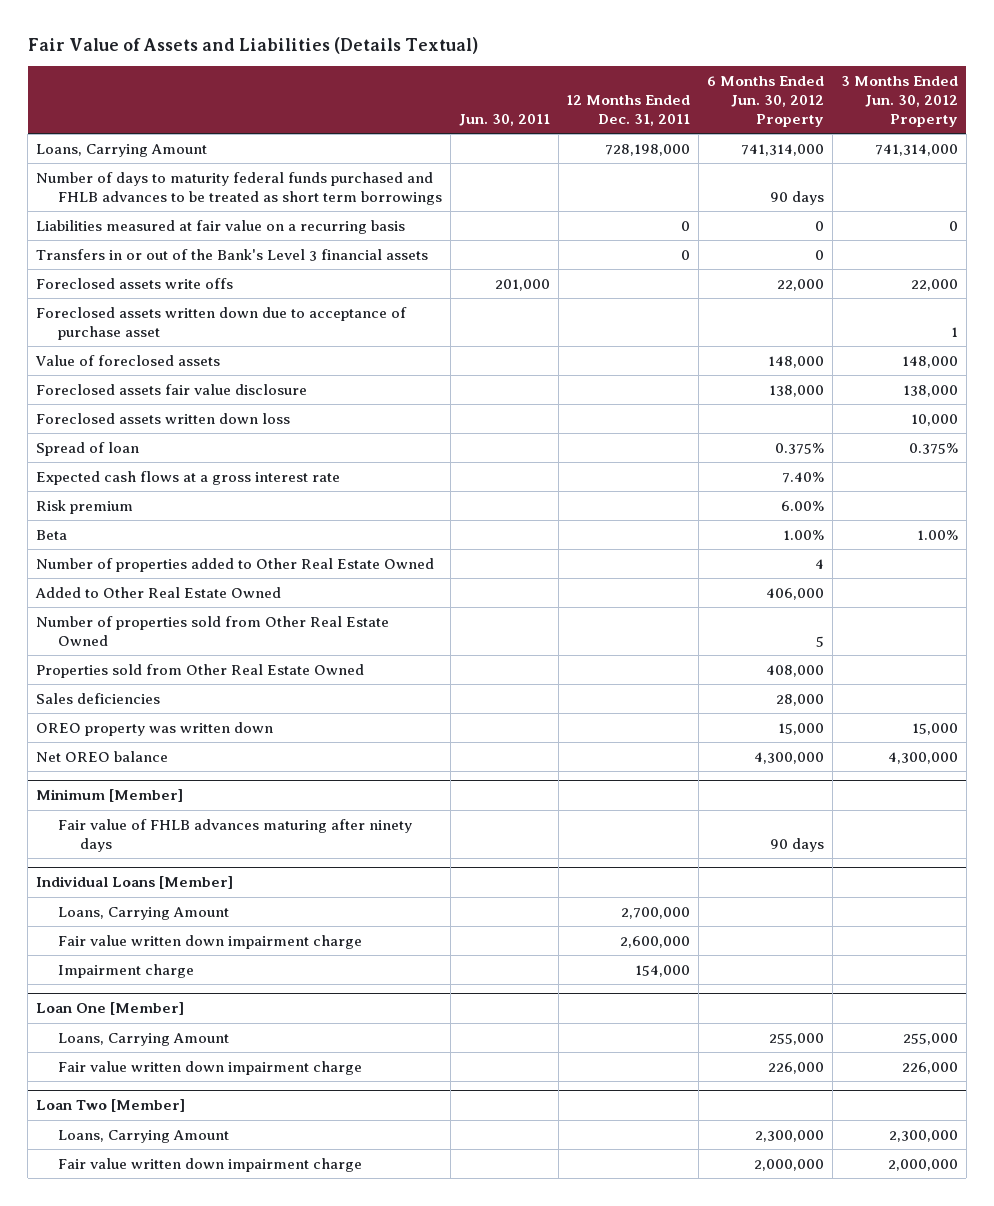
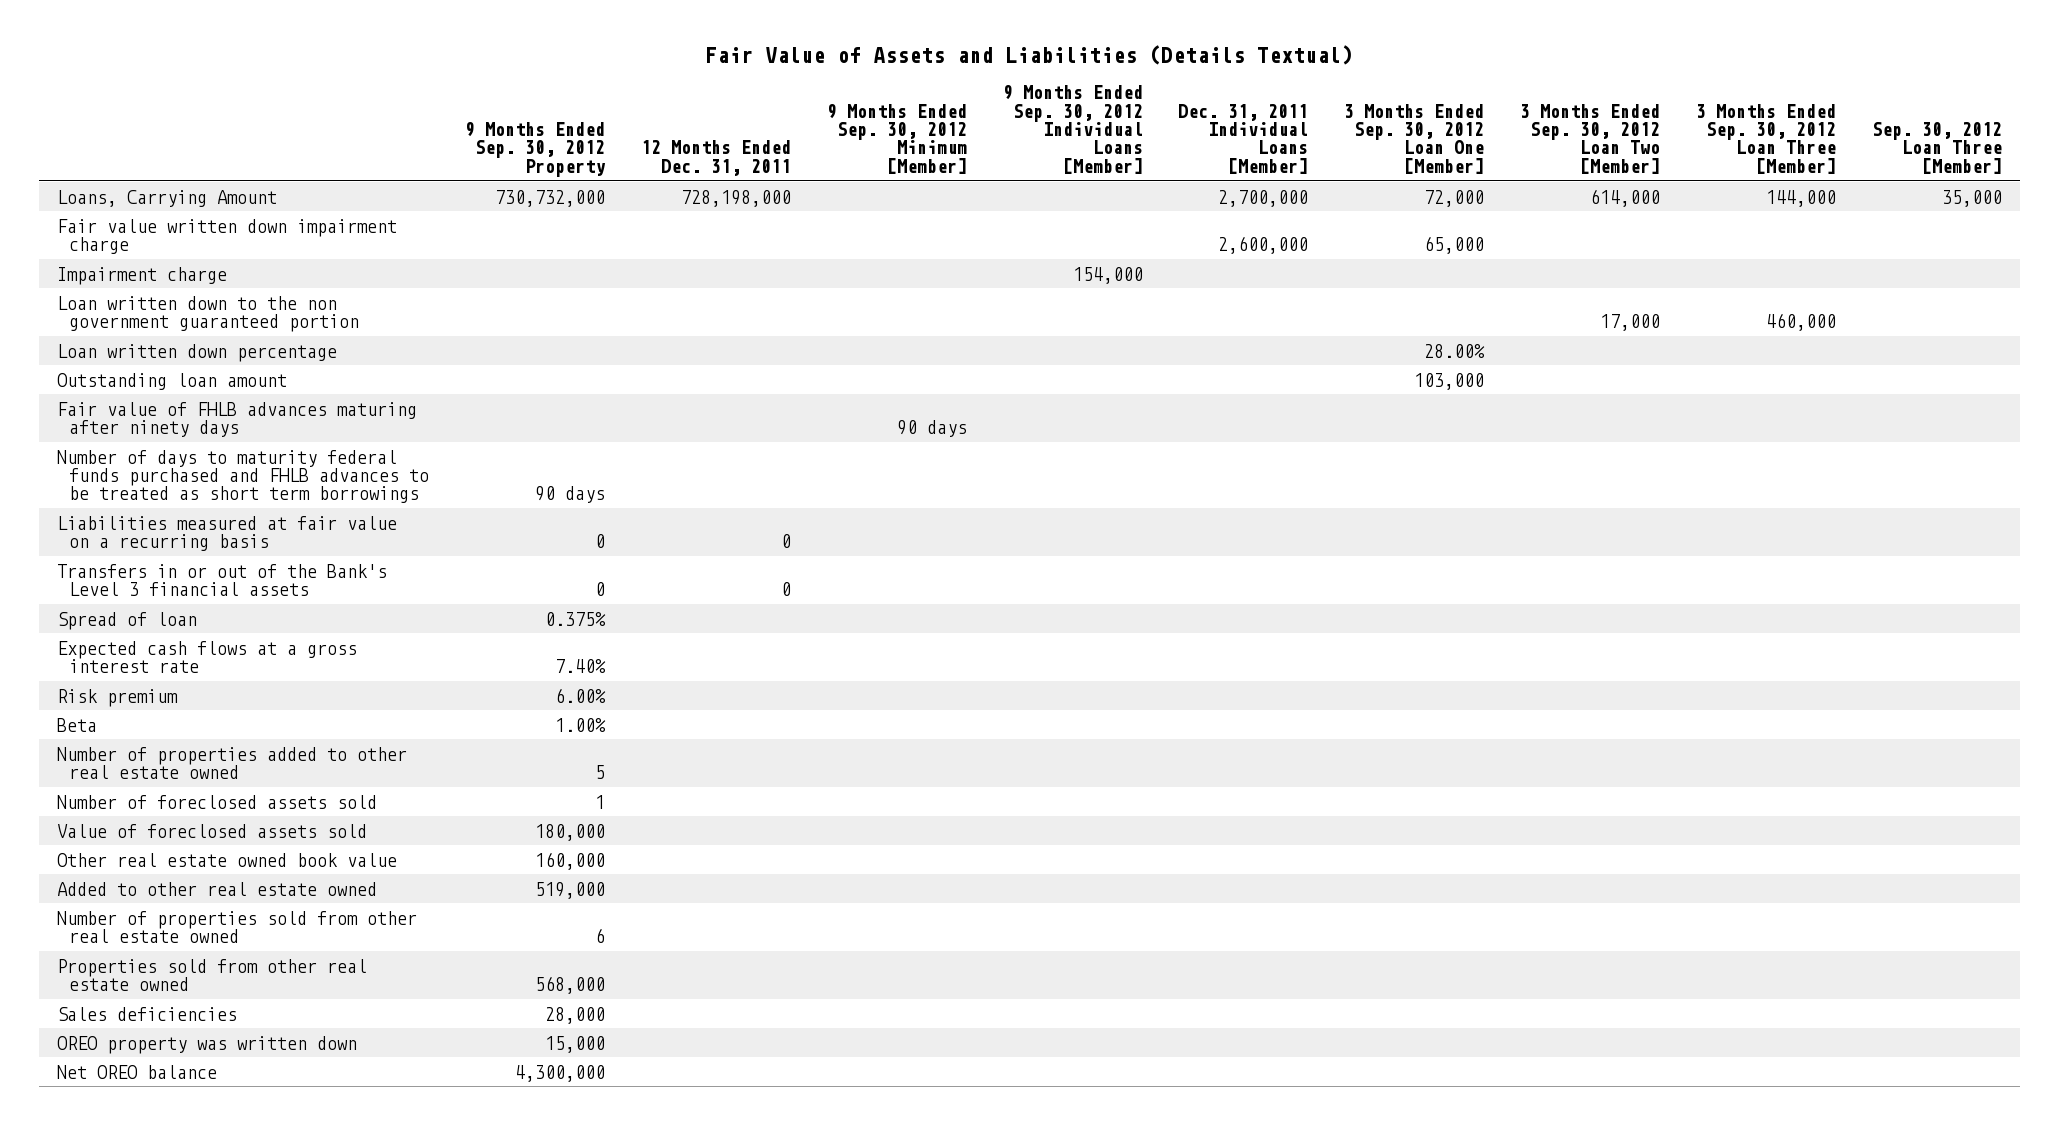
- | Jun. 30, 2011 | 12 Months Ended Dec. 31, 2011 | 6 Months Ended Jun. 30, 2012 Property | 3 Months Ended Jun. 30, 2012 Property
+ | 9 Months Ended Sep. 30, 2012 Property | 12 Months Ended Dec. 31, 2011 | 9 Months Ended Sep. 30, 2012 Minimum [Member] | 9 Months Ended Sep. 30, 2012 Individual Loans [Member] | Dec. 31, 2011 Individual Loans [Member] | 3 Months Ended Sep. 30, 2012 Loan One [Member] | 3 Months Ended Sep. 30, 2012 Loan Two [Member] | 3 Months Ended Sep. 30, 2012 Loan Three [Member] | Sep. 30, 2012 Loan Three [Member]
+ Fair value written down impairment charge | | | | | 2,600,000 | 65,000 | | |
+ Impairment charge | | | | 154,000 | | | | |
+ Loan written down to the non government guaranteed portion | | | | | | | 17,000 | 460,000 |
+ Loan written down percentage | | | | | | 28.00% | | |
+ Outstanding loan amount | | | | | | 103,000 | | |
+ Fair value of FHLB advances maturing after ninety days | | | 90 days | | | | | |
- Foreclosed assets write offs | 201,000 | | 22,000 | 22,000
- Foreclosed assets written down due to acceptance of purchase asset | | | | 1
- Value of foreclosed assets | | | 148,000 | 148,000
- Foreclosed assets fair value disclosure | | | 138,000 | 138,000
- Foreclosed assets written down loss | | | | 10,000
- Number of properties added to Other Real Estate Owned | | | 4 |
- Added to Other Real Estate Owned | | | 406,000 |
- Number of properties sold from Other Real Estate Owned | | | 5 |
- Properties sold from Other Real Estate Owned | | | 408,000 |
+ Number of properties added to other real estate owned | 5 | | | | | | | |
+ Number of foreclosed assets sold | 1 | | | | | | | |
+ Value of foreclosed assets sold | 180,000 | | | | | | | |
+ Other real estate owned book value | 160,000 | | | | | | | |
+ Added to other real estate owned | 519,000 | | | | | | | |
+ Number of properties sold from other real estate owned | 6 | | | | | | | |
+ Properties sold from other real estate owned | 568,000 | | | | | | | |
- Minimum [Member]
- Fair value of FHLB advances maturing after ninety days | | | 90 days |
- Individual Loans [Member]
- Loans, Carrying Amount | | 2,700,000 | |
- Fair value written down impairment charge | | 2,600,000 | |
- Impairment charge | | 154,000 | |
- Loan One [Member]
- Loans, Carrying Amount | | | 255,000 | 255,000
- Fair value written down impairment charge | | | 226,000 | 226,000
- Loan Two [Member]
- Loans, Carrying Amount | | | 2,300,000 | 2,300,000
- Fair value written down impairment charge | | | 2,000,000 | 2,000,000

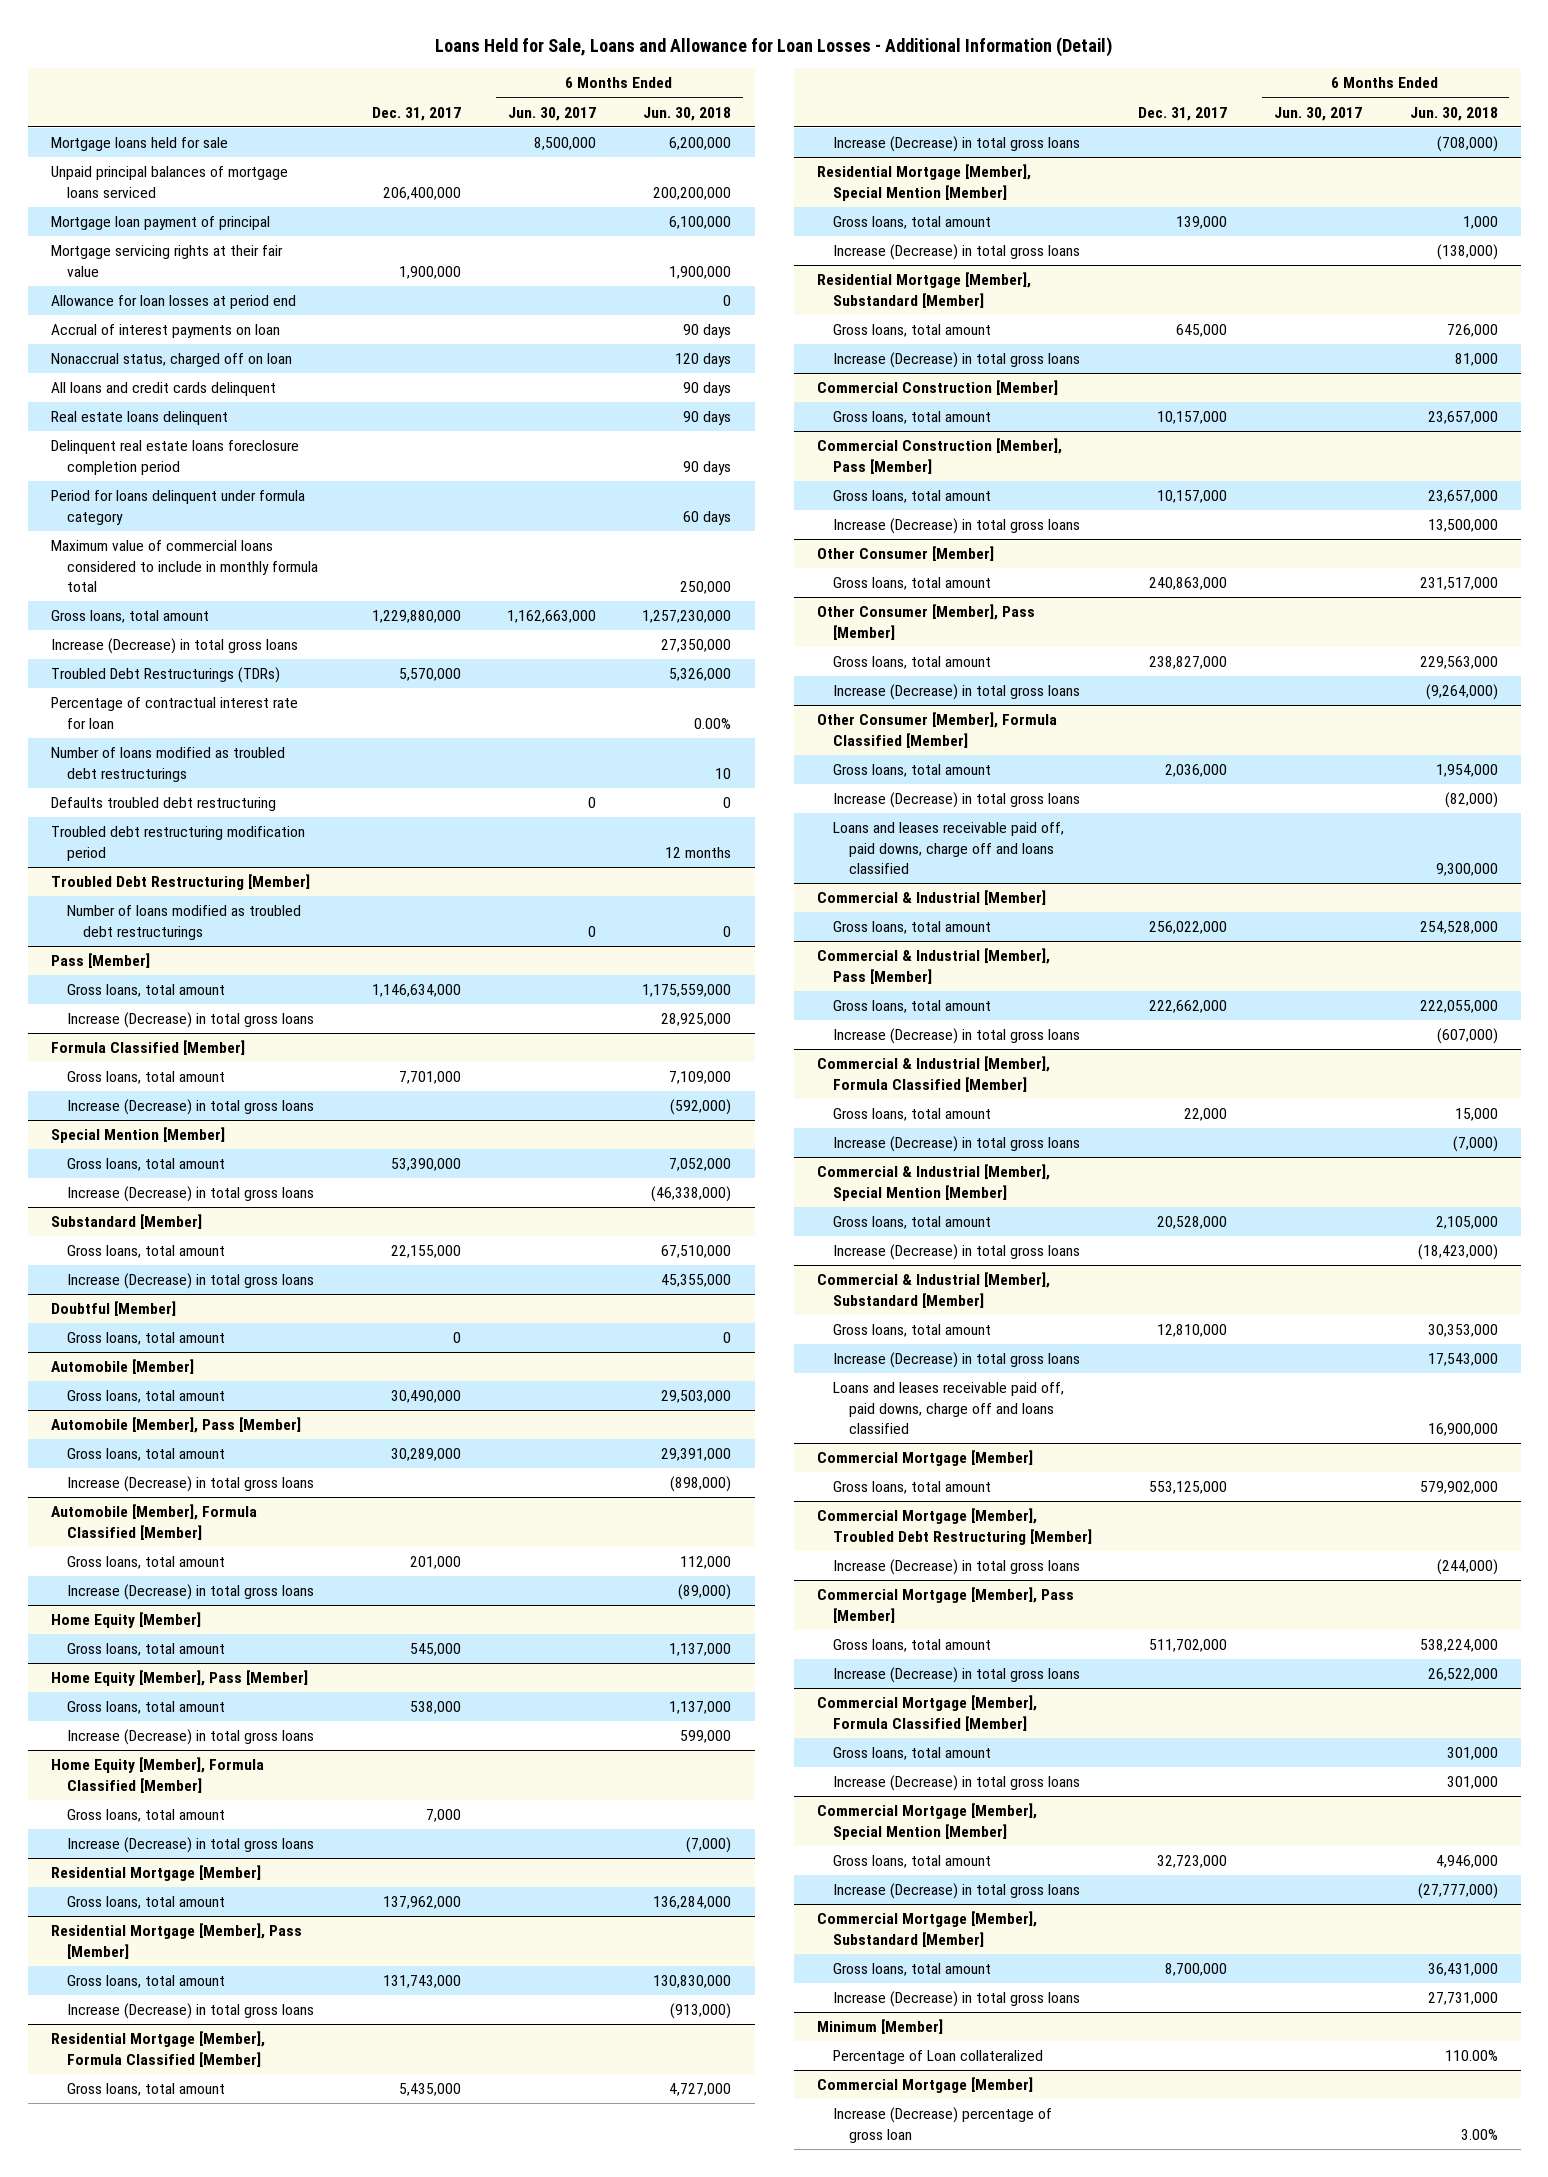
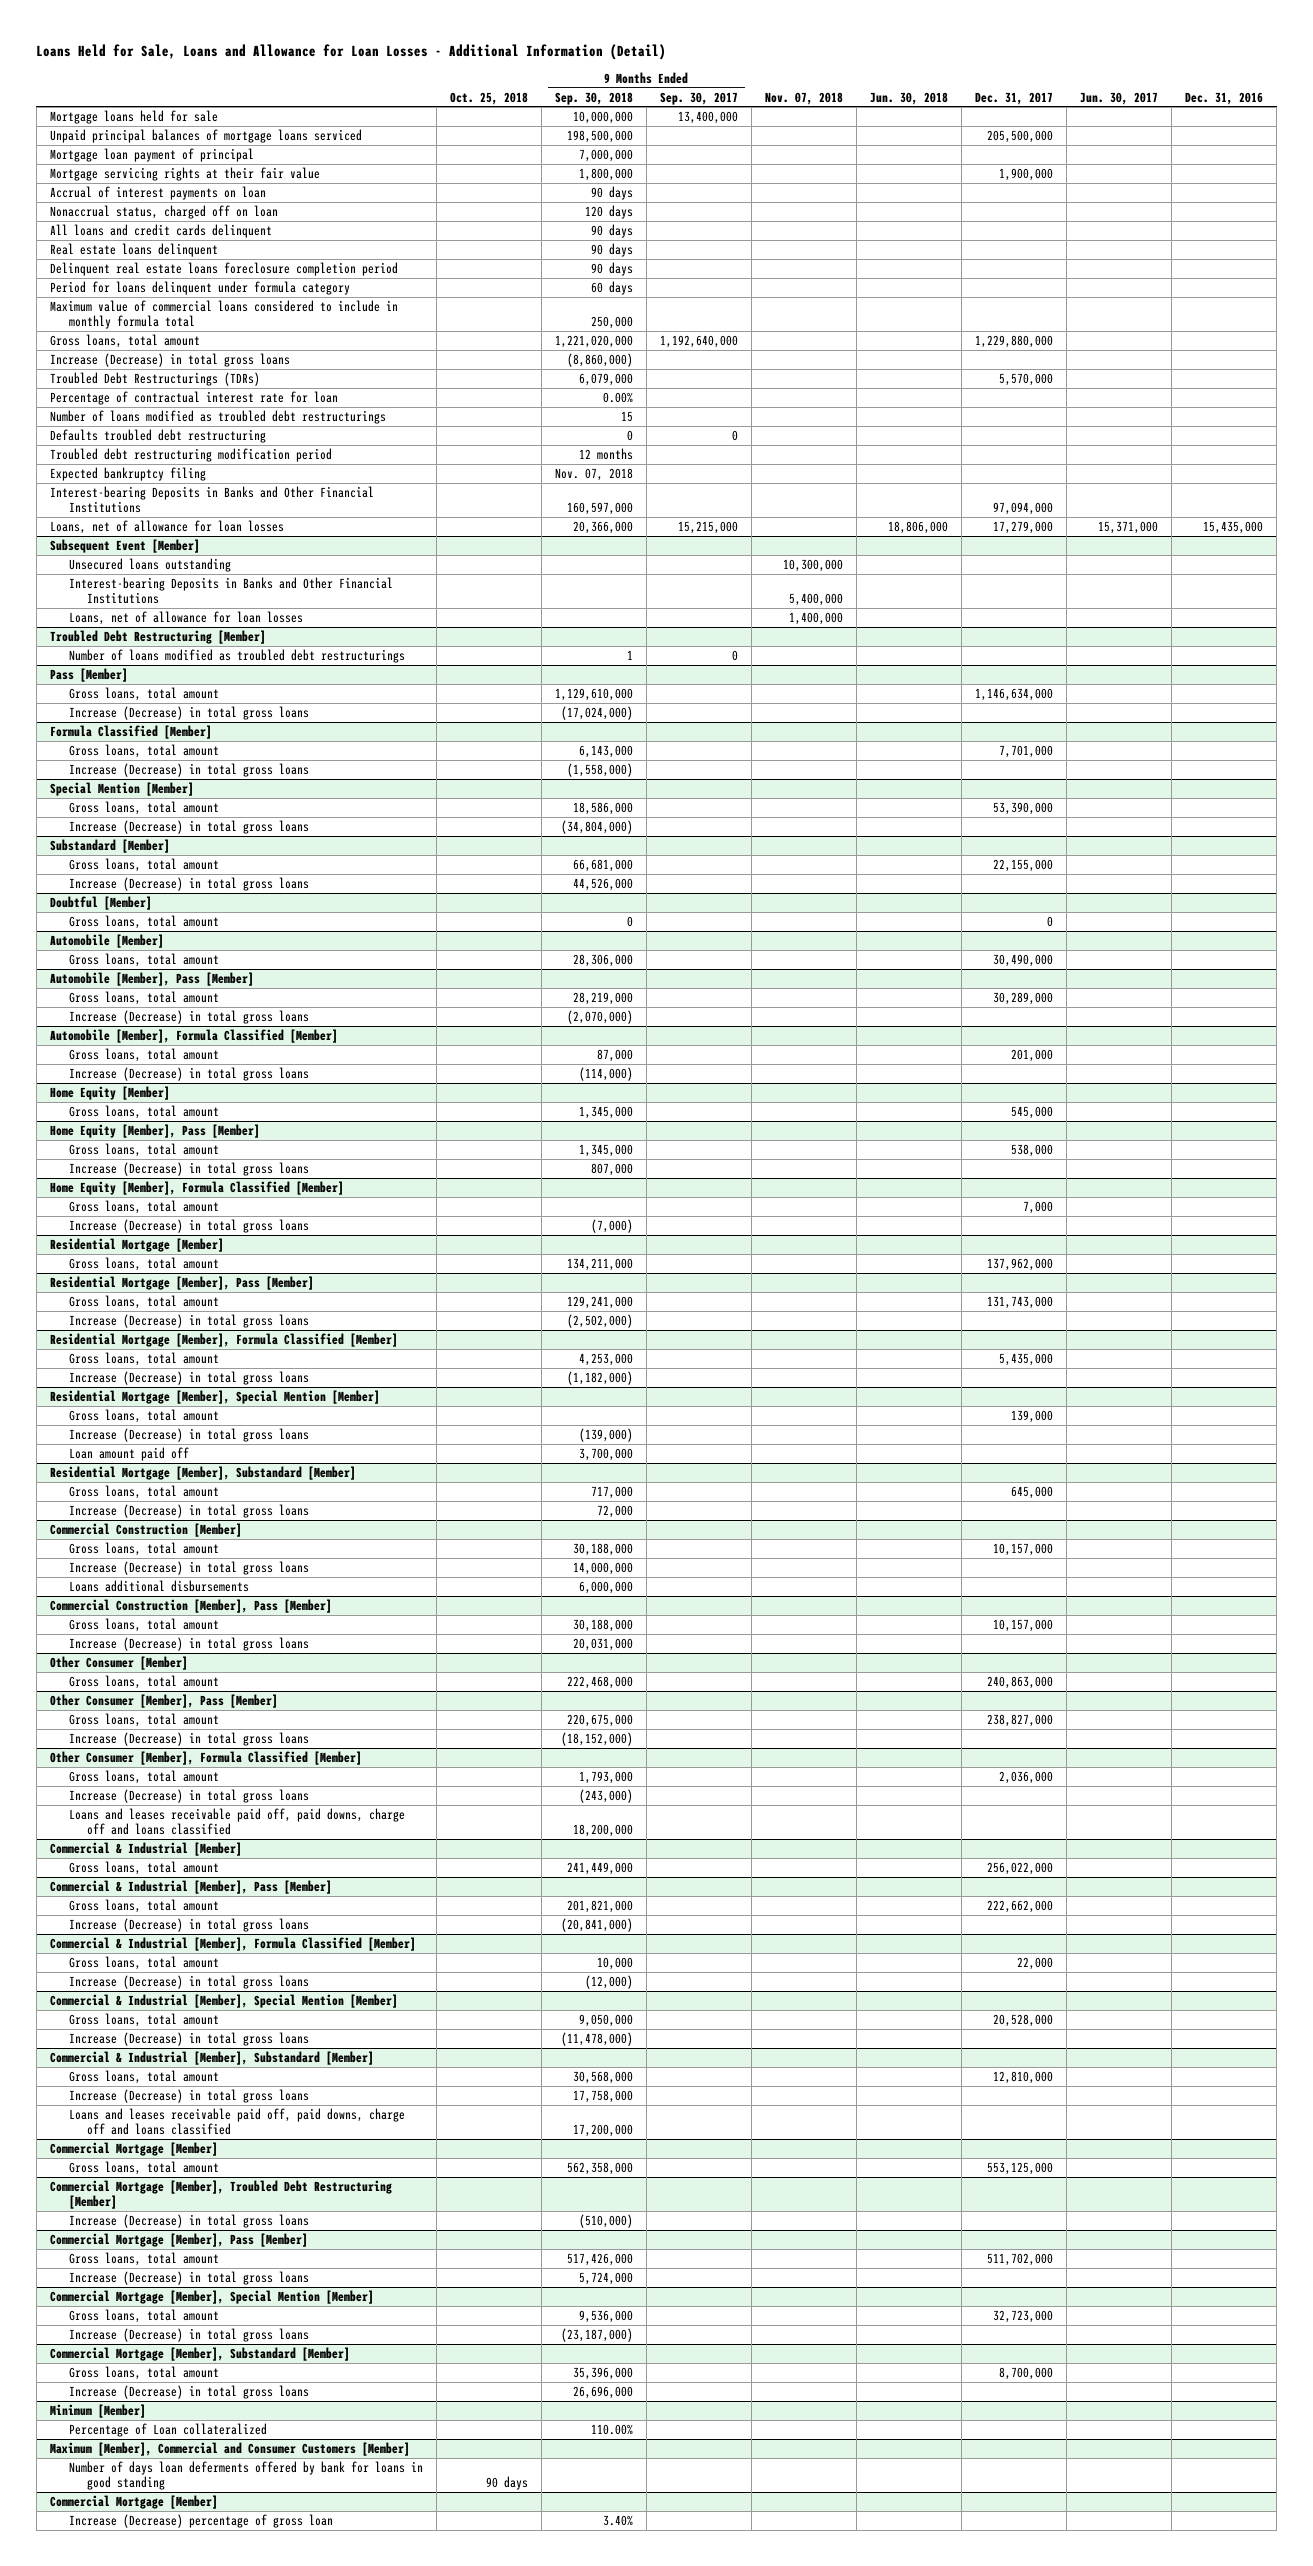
- | Dec. 31, 2017 | 6 Months Ended Jun. 30, 2017 | 6 Months Ended Jun. 30, 2018
+ | Oct. 25, 2018 | 9 Months Ended Sep. 30, 2018 | 9 Months Ended Sep. 30, 2017 | Nov. 07, 2018 | Jun. 30, 2018 | Dec. 31, 2017 | Jun. 30, 2017 | Dec. 31, 2016
- Unpaid principal balances of mortgage loans serviced | 206,400,000 | | 200,200,000
+ Unpaid principal balances of mortgage loans serviced | | 198,500,000 | | | | 205,500,000 | |
- Allowance for loan losses at period end | | | 0
+ Expected bankruptcy filing | | Nov. 07, 2018 | | | | | |
+ Interest-bearing Deposits in Banks and Other Financial Institutions | | 160,597,000 | | | | 97,094,000 | |
+ Loans, net of allowance for loan losses | | 20,366,000 | 15,215,000 | | 18,806,000 | 17,279,000 | 15,371,000 | 15,435,000
+ Subsequent Event [Member]
+ Unsecured loans outstanding | | | | 10,300,000 | | | |
+ Interest-bearing Deposits in Banks and Other Financial Institutions | | | | 5,400,000 | | | |
+ Loans, net of allowance for loan losses | | | | 1,400,000 | | | |
@ Residential Mortgage [Member], Special Mention [Member]
+ Loan amount paid off | | 3,700,000 | | | | | |
@ Commercial Construction [Member]
+ Increase (Decrease) in total gross loans | | 14,000,000 | | | | | |
+ Loans additional disbursements | | 6,000,000 | | | | | |
- Commercial Mortgage [Member], Formula Classified [Member]
- Gross loans, total amount | | | 301,000
- Increase (Decrease) in total gross loans | | | 301,000
+ Maximum [Member], Commercial and Consumer Customers [Member]
+ Number of days loan deferments offered by bank for loans in good standing | 90 days | | | | | | |

